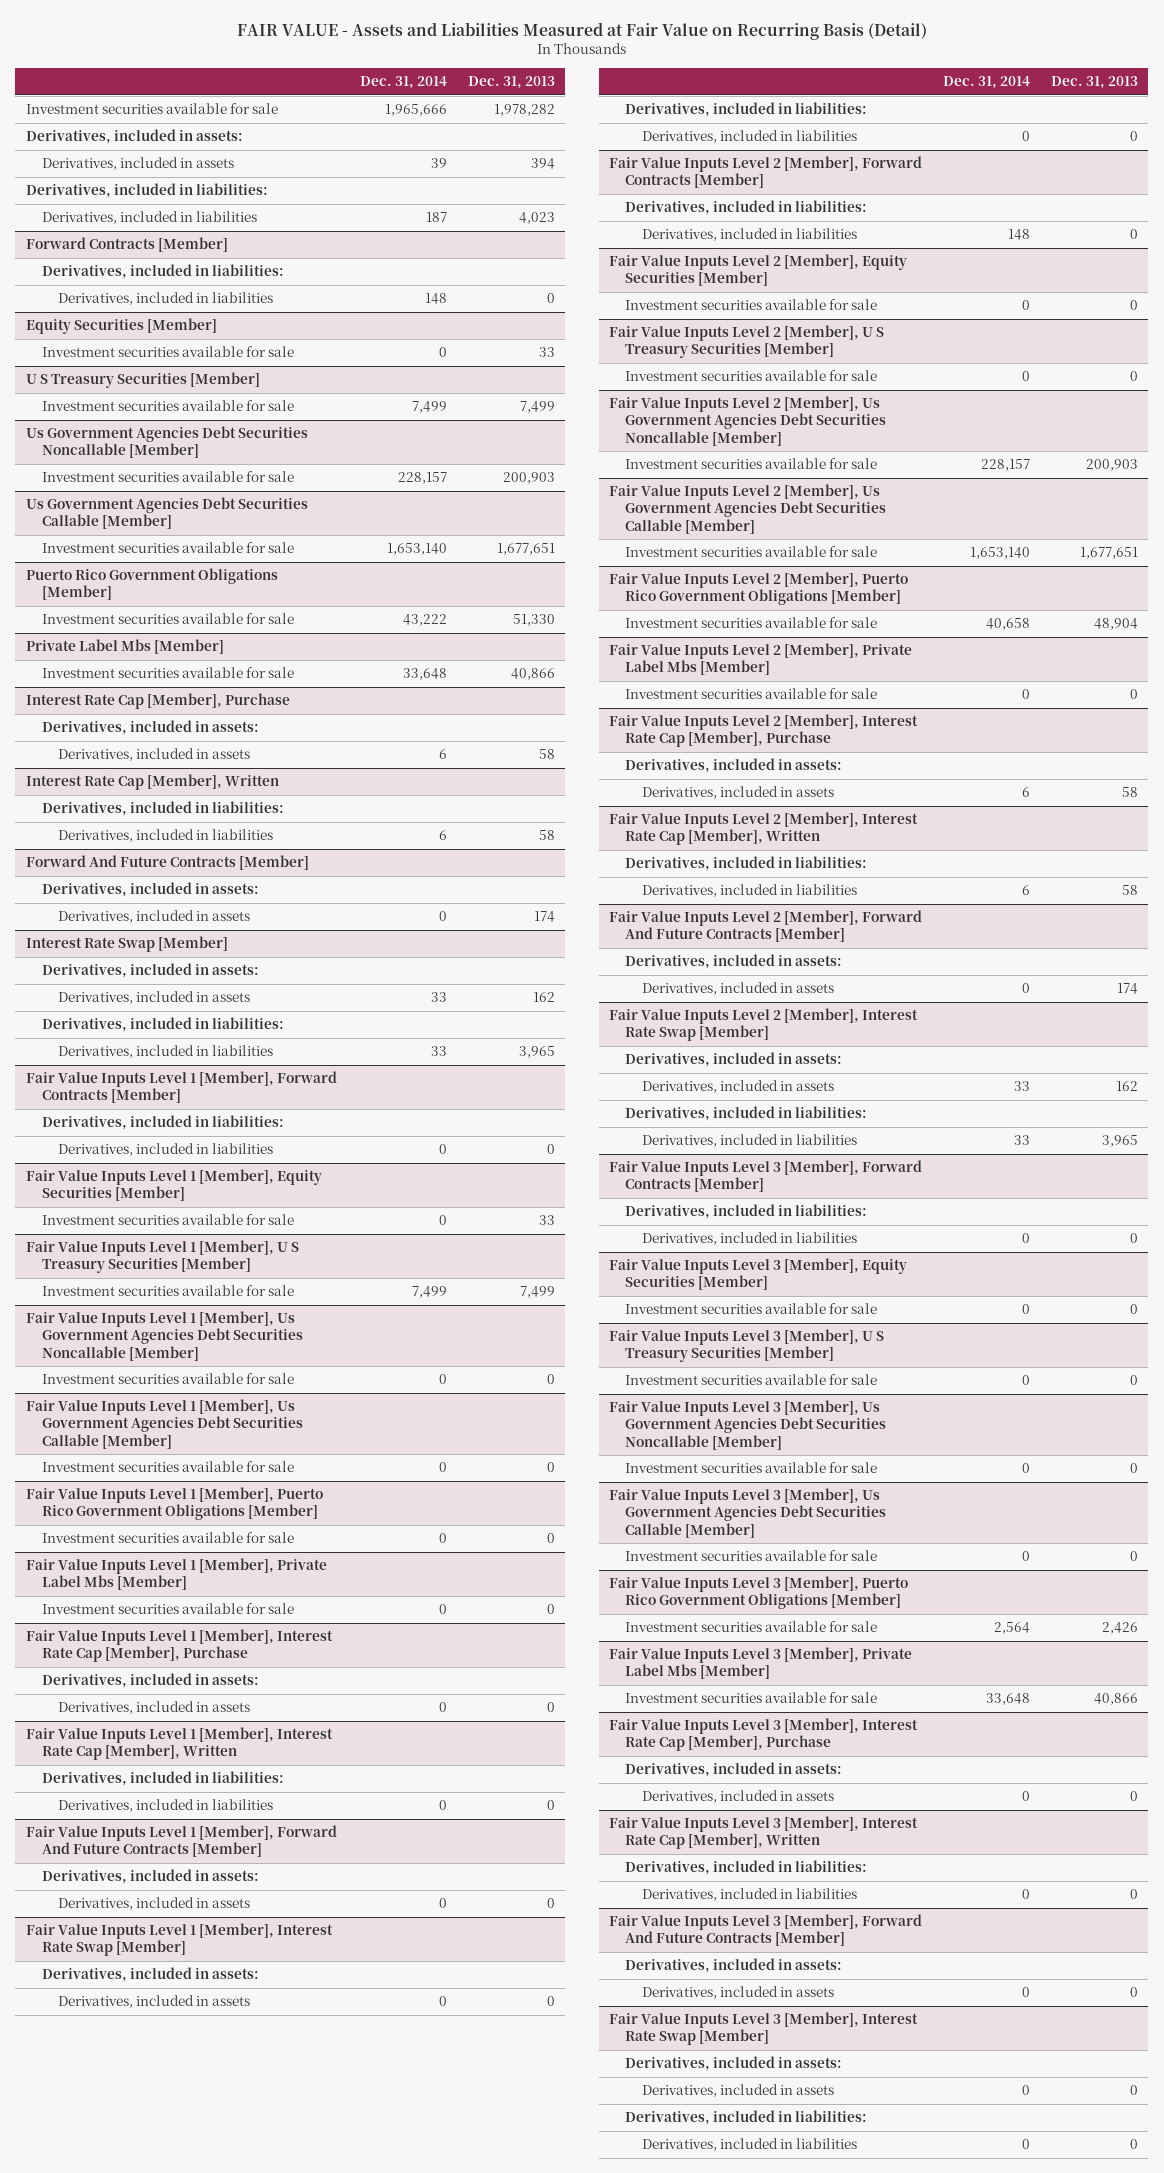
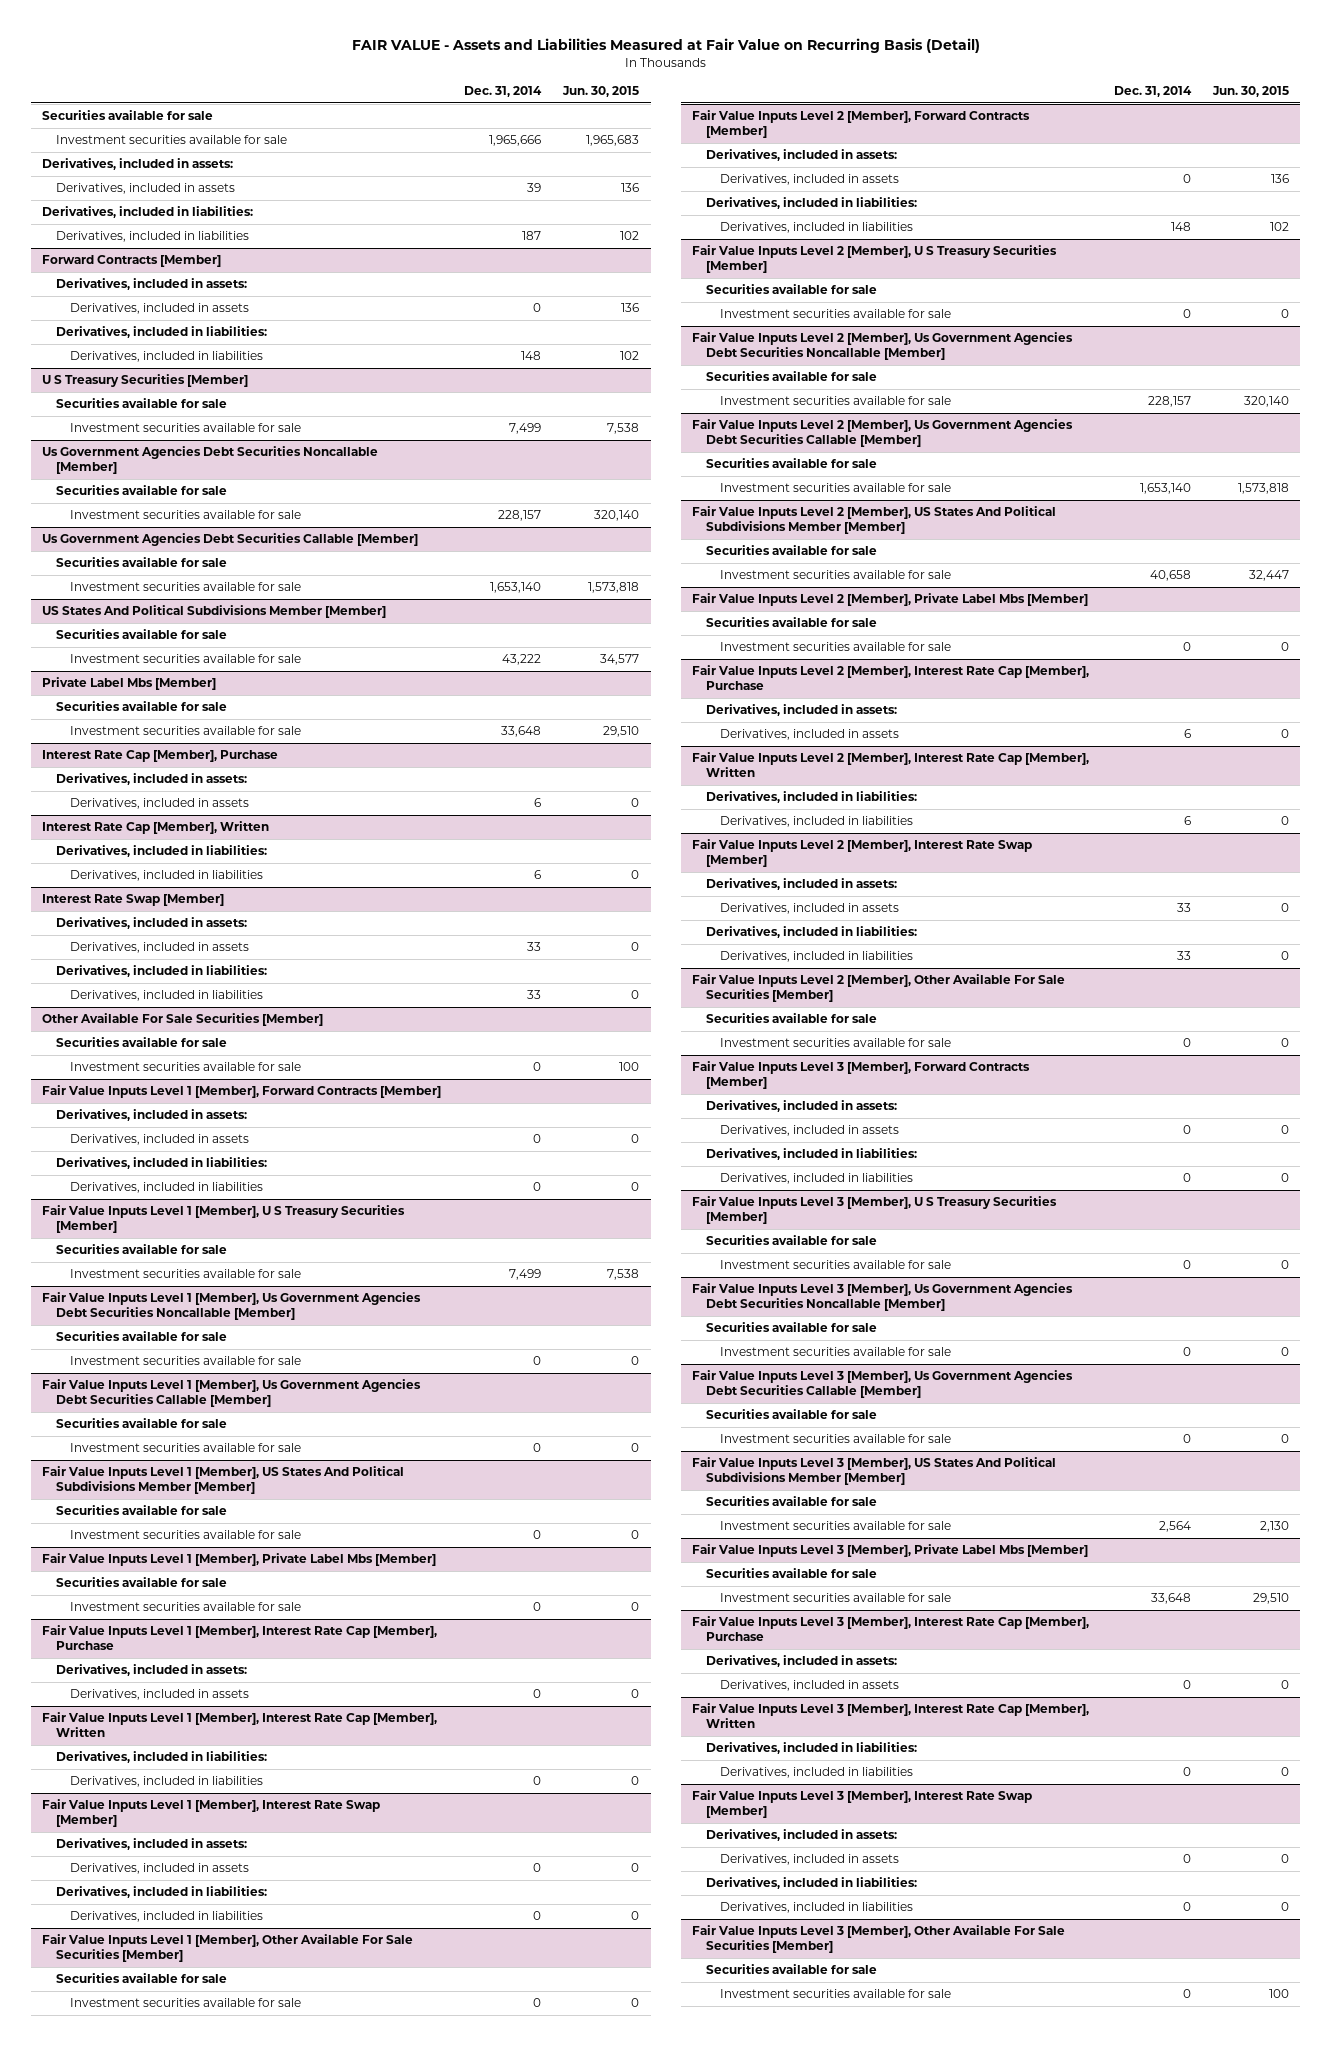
- | Dec. 31, 2014 | Dec. 31, 2013
+ | Dec. 31, 2014 | Jun. 30, 2015
+ Securities available for sale
@ Forward Contracts [Member]
+ Derivatives, included in assets:
+ Derivatives, included in assets | 0 | 136
- Equity Securities [Member]
- Investment securities available for sale | 0 | 33
@ U S Treasury Securities [Member]
+ Securities available for sale
@ Us Government Agencies Debt Securities Noncallable [Member]
+ Securities available for sale
@ Us Government Agencies Debt Securities Callable [Member]
+ Securities available for sale
- Puerto Rico Government Obligations [Member]
+ US States And Political Subdivisions Member [Member]
+ Securities available for sale
@ Private Label Mbs [Member]
+ Securities available for sale
- Forward And Future Contracts [Member]
- Derivatives, included in assets:
- Derivatives, included in assets | 0 | 174
+ Other Available For Sale Securities [Member]
+ Securities available for sale
+ Investment securities available for sale | 0 | 100
@ Fair Value Inputs Level 1 [Member], Forward Contracts [Member]
+ Derivatives, included in assets:
+ Derivatives, included in assets | 0 | 0
- Fair Value Inputs Level 1 [Member], Equity Securities [Member]
- Investment securities available for sale | 0 | 33
@ Fair Value Inputs Level 1 [Member], U S Treasury Securities [Member]
+ Securities available for sale
@ Fair Value Inputs Level 1 [Member], Us Government Agencies Debt Securities Noncallable [Member]
+ Securities available for sale
@ Fair Value Inputs Level 1 [Member], Us Government Agencies Debt Securities Callable [Member]
+ Securities available for sale
- Fair Value Inputs Level 1 [Member], Puerto Rico Government Obligations [Member]
+ Fair Value Inputs Level 1 [Member], US States And Political Subdivisions Member [Member]
+ Securities available for sale
@ Fair Value Inputs Level 1 [Member], Private Label Mbs [Member]
+ Securities available for sale
- Fair Value Inputs Level 1 [Member], Forward And Future Contracts [Member]
- Derivatives, included in assets:
- Derivatives, included in assets | 0 | 0
+ Fair Value Inputs Level 1 [Member], Other Available For Sale Securities [Member]
+ Securities available for sale
+ Investment securities available for sale | 0 | 0
@ Fair Value Inputs Level 2 [Member], Forward Contracts [Member]
+ Derivatives, included in assets:
+ Derivatives, included in assets | 0 | 136
- Fair Value Inputs Level 2 [Member], Equity Securities [Member]
- Investment securities available for sale | 0 | 0
@ Fair Value Inputs Level 2 [Member], U S Treasury Securities [Member]
+ Securities available for sale
@ Fair Value Inputs Level 2 [Member], Us Government Agencies Debt Securities Noncallable [Member]
+ Securities available for sale
@ Fair Value Inputs Level 2 [Member], Us Government Agencies Debt Securities Callable [Member]
+ Securities available for sale
- Fair Value Inputs Level 2 [Member], Puerto Rico Government Obligations [Member]
+ Fair Value Inputs Level 2 [Member], US States And Political Subdivisions Member [Member]
+ Securities available for sale
@ Fair Value Inputs Level 2 [Member], Private Label Mbs [Member]
+ Securities available for sale
- Fair Value Inputs Level 2 [Member], Forward And Future Contracts [Member]
- Derivatives, included in assets:
- Derivatives, included in assets | 0 | 174
+ Fair Value Inputs Level 2 [Member], Other Available For Sale Securities [Member]
+ Securities available for sale
+ Investment securities available for sale | 0 | 0
@ Fair Value Inputs Level 3 [Member], Forward Contracts [Member]
+ Derivatives, included in assets:
+ Derivatives, included in assets | 0 | 0
- Fair Value Inputs Level 3 [Member], Equity Securities [Member]
- Investment securities available for sale | 0 | 0
@ Fair Value Inputs Level 3 [Member], U S Treasury Securities [Member]
+ Securities available for sale
@ Fair Value Inputs Level 3 [Member], Us Government Agencies Debt Securities Noncallable [Member]
+ Securities available for sale
@ Fair Value Inputs Level 3 [Member], Us Government Agencies Debt Securities Callable [Member]
+ Securities available for sale
- Fair Value Inputs Level 3 [Member], Puerto Rico Government Obligations [Member]
+ Fair Value Inputs Level 3 [Member], US States And Political Subdivisions Member [Member]
+ Securities available for sale
@ Fair Value Inputs Level 3 [Member], Private Label Mbs [Member]
+ Securities available for sale
- Fair Value Inputs Level 3 [Member], Forward And Future Contracts [Member]
- Derivatives, included in assets:
- Derivatives, included in assets | 0 | 0
+ Fair Value Inputs Level 3 [Member], Other Available For Sale Securities [Member]
+ Securities available for sale
+ Investment securities available for sale | 0 | 100

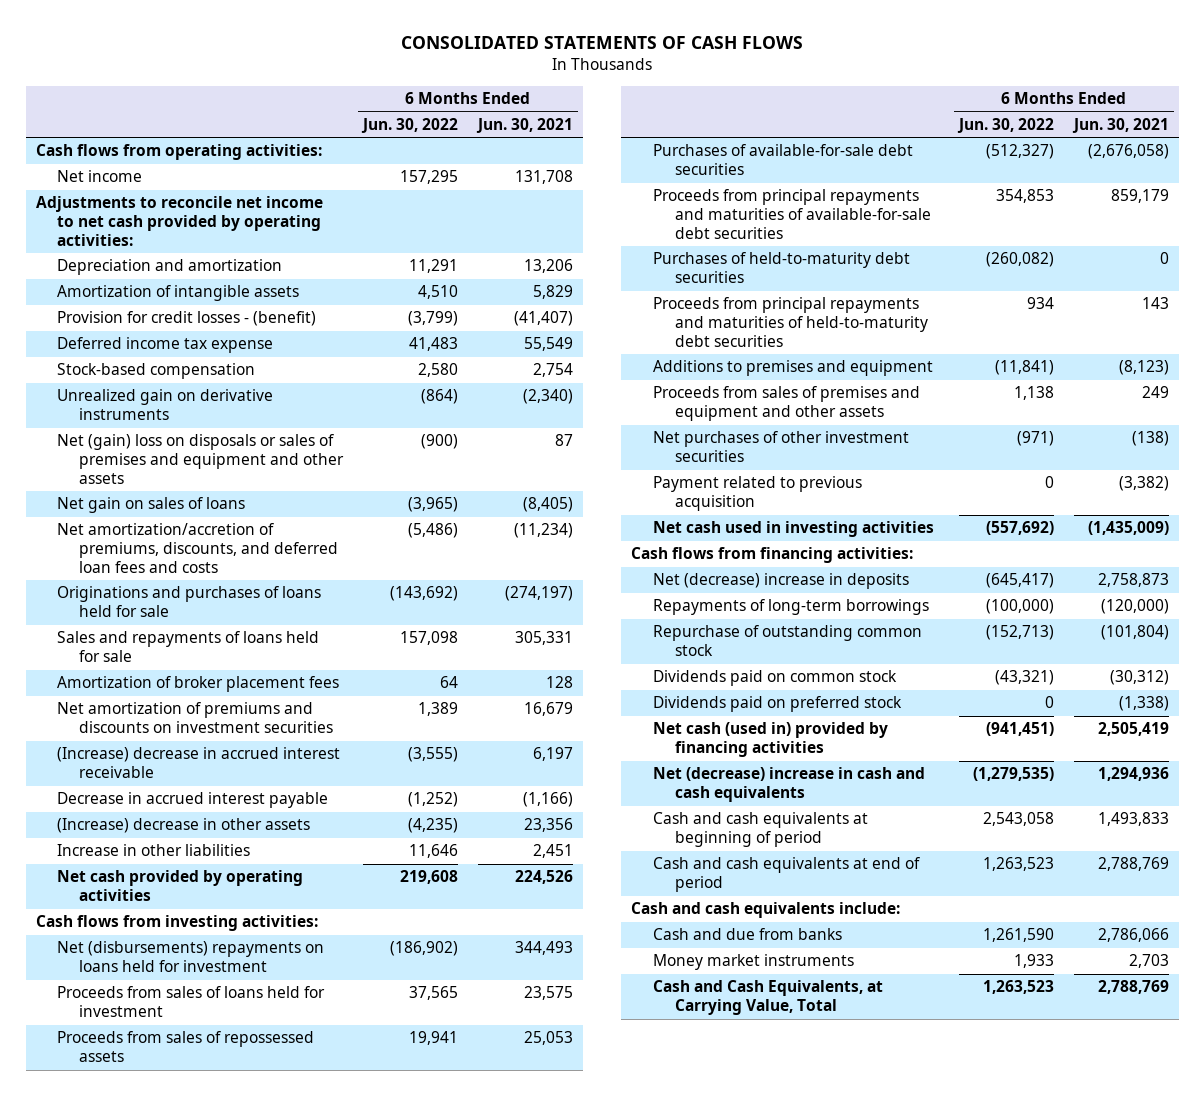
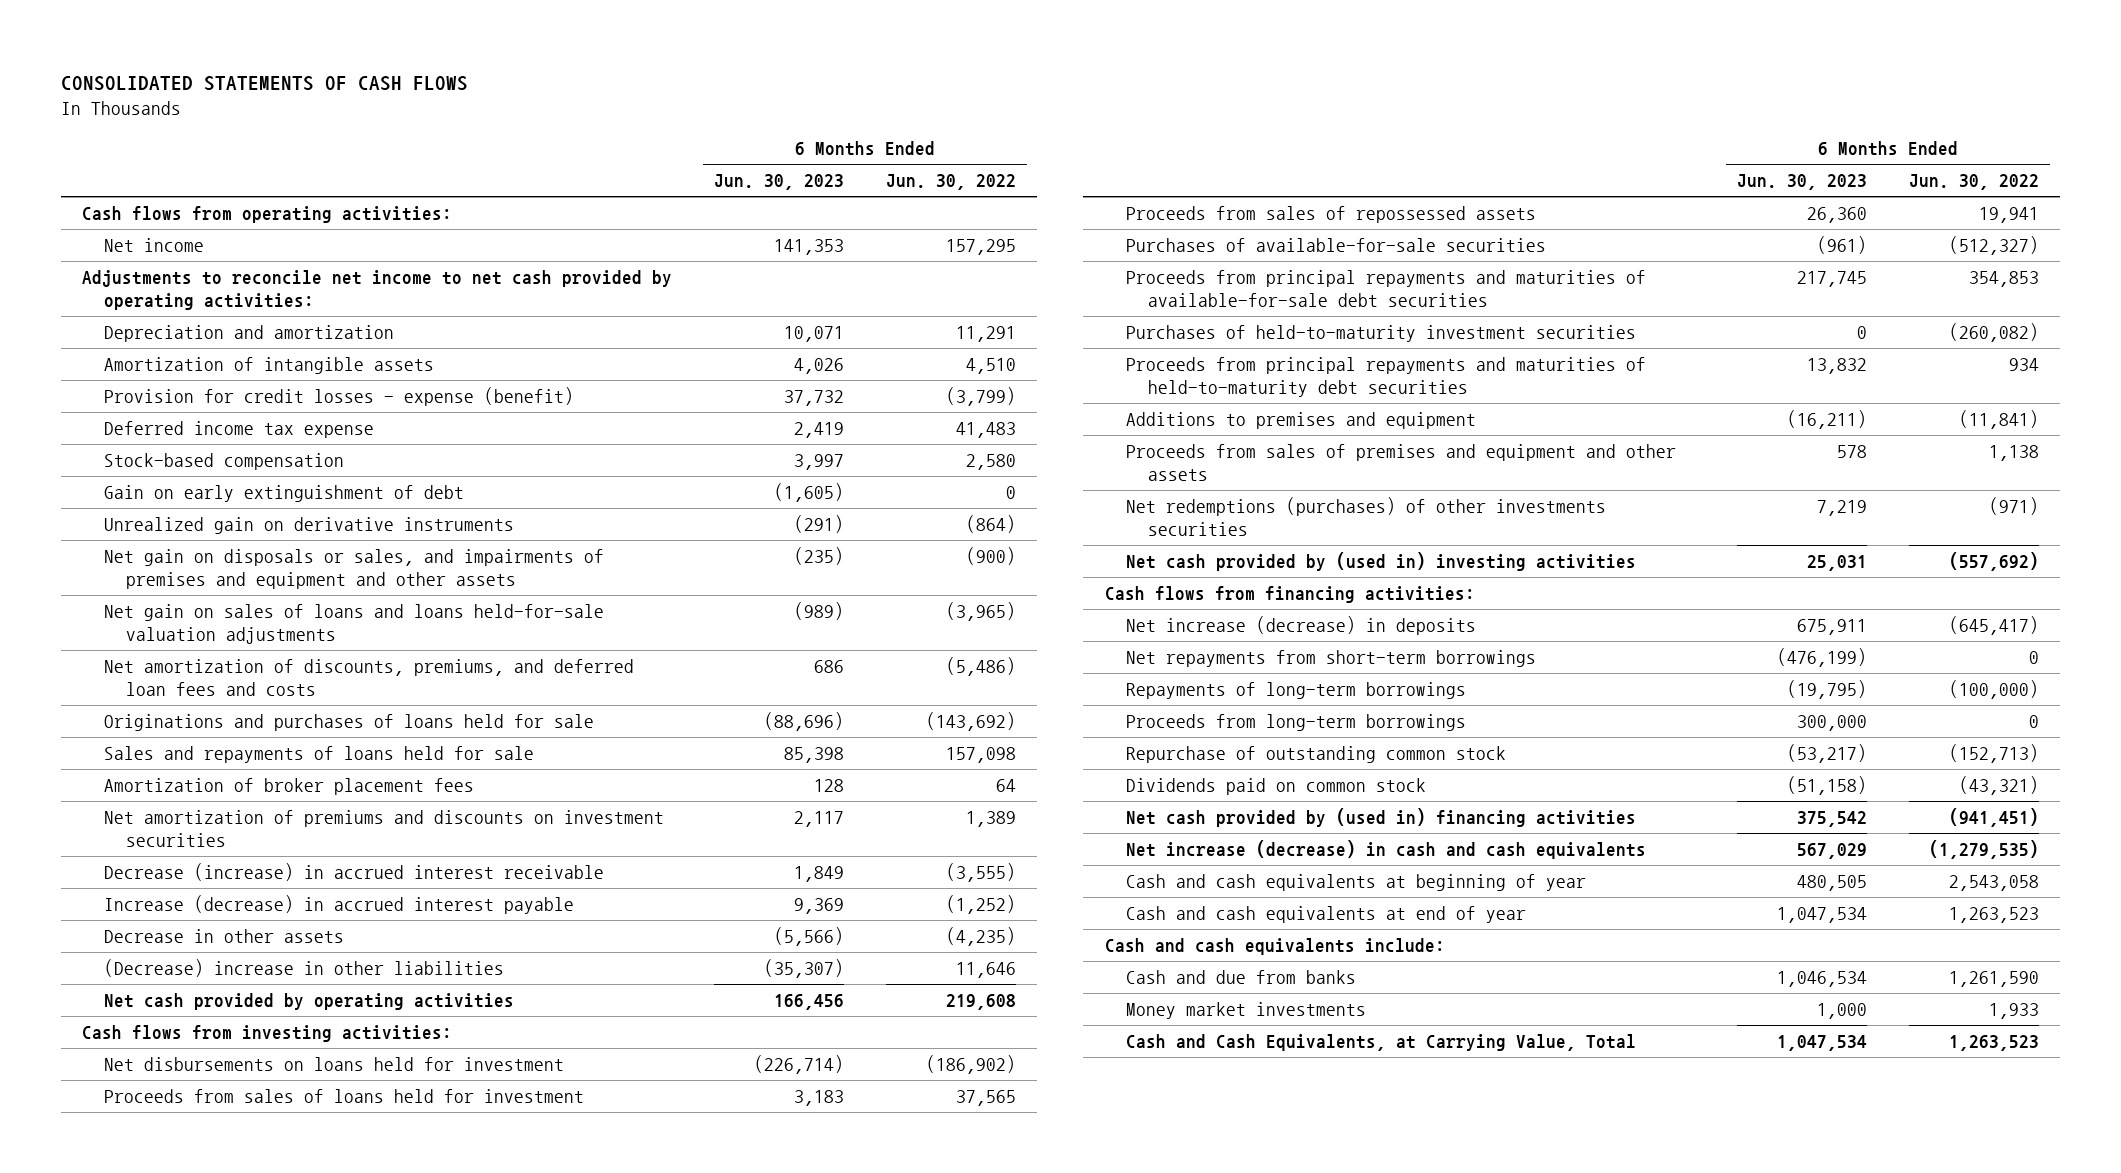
- | 6 Months Ended Jun. 30, 2022 | 6 Months Ended Jun. 30, 2021
+ | 6 Months Ended Jun. 30, 2023 | 6 Months Ended Jun. 30, 2022
- Provision for credit losses - (benefit) | (3,799) | (41,407)
+ Provision for credit losses - expense (benefit) | 37,732 | (3,799)
+ Gain on early extinguishment of debt | (1,605) | 0
- Net (gain) loss on disposals or sales of premises and equipment and other assets | (900) | 87
- Net gain on sales of loans | (3,965) | (8,405)
- Net amortization/accretion of premiums, discounts, and deferred loan fees and costs | (5,486) | (11,234)
+ Net gain on disposals or sales, and impairments of premises and equipment and other assets | (235) | (900)
+ Net gain on sales of loans and loans held-for-sale valuation adjustments | (989) | (3,965)
+ Net amortization of discounts, premiums, and deferred loan fees and costs | 686 | (5,486)
- (Increase) decrease in accrued interest receivable | (3,555) | 6,197
- Decrease in accrued interest payable | (1,252) | (1,166)
- (Increase) decrease in other assets | (4,235) | 23,356
- Increase in other liabilities | 11,646 | 2,451
+ Decrease (increase) in accrued interest receivable | 1,849 | (3,555)
+ Increase (decrease) in accrued interest payable | 9,369 | (1,252)
+ Decrease in other assets | (5,566) | (4,235)
+ (Decrease) increase in other liabilities | (35,307) | 11,646
- Net (disbursements) repayments on loans held for investment | (186,902) | 344,493
+ Net disbursements on loans held for investment | (226,714) | (186,902)
- Purchases of available-for-sale debt securities | (512,327) | (2,676,058)
+ Purchases of available-for-sale securities | (961) | (512,327)
- Purchases of held-to-maturity debt securities | (260,082) | 0
+ Purchases of held-to-maturity investment securities | 0 | (260,082)
- Net purchases of other investment securities | (971) | (138)
- Payment related to previous acquisition | 0 | (3,382)
- Net cash used in investing activities | (557,692) | (1,435,009)
+ Net redemptions (purchases) of other investments securities | 7,219 | (971)
+ Net cash provided by (used in) investing activities | 25,031 | (557,692)
- Net (decrease) increase in deposits | (645,417) | 2,758,873
+ Net increase (decrease) in deposits | 675,911 | (645,417)
+ Net repayments from short-term borrowings | (476,199) | 0
+ Proceeds from long-term borrowings | 300,000 | 0
- Dividends paid on preferred stock | 0 | (1,338)
- Net cash (used in) provided by financing activities | (941,451) | 2,505,419
- Net (decrease) increase in cash and cash equivalents | (1,279,535) | 1,294,936
- Cash and cash equivalents at beginning of period | 2,543,058 | 1,493,833
- Cash and cash equivalents at end of period | 1,263,523 | 2,788,769
+ Net cash provided by (used in) financing activities | 375,542 | (941,451)
+ Net increase (decrease) in cash and cash equivalents | 567,029 | (1,279,535)
+ Cash and cash equivalents at beginning of year | 480,505 | 2,543,058
+ Cash and cash equivalents at end of year | 1,047,534 | 1,263,523
- Money market instruments | 1,933 | 2,703
+ Money market investments | 1,000 | 1,933

